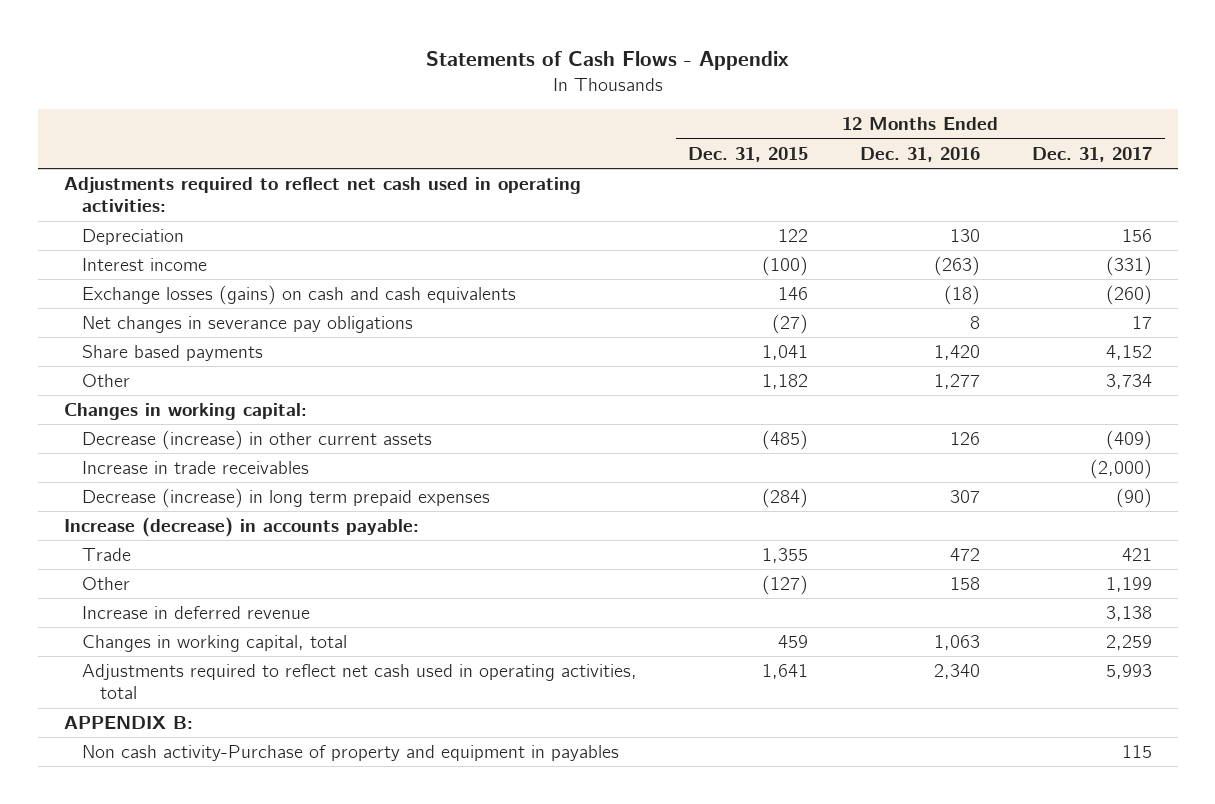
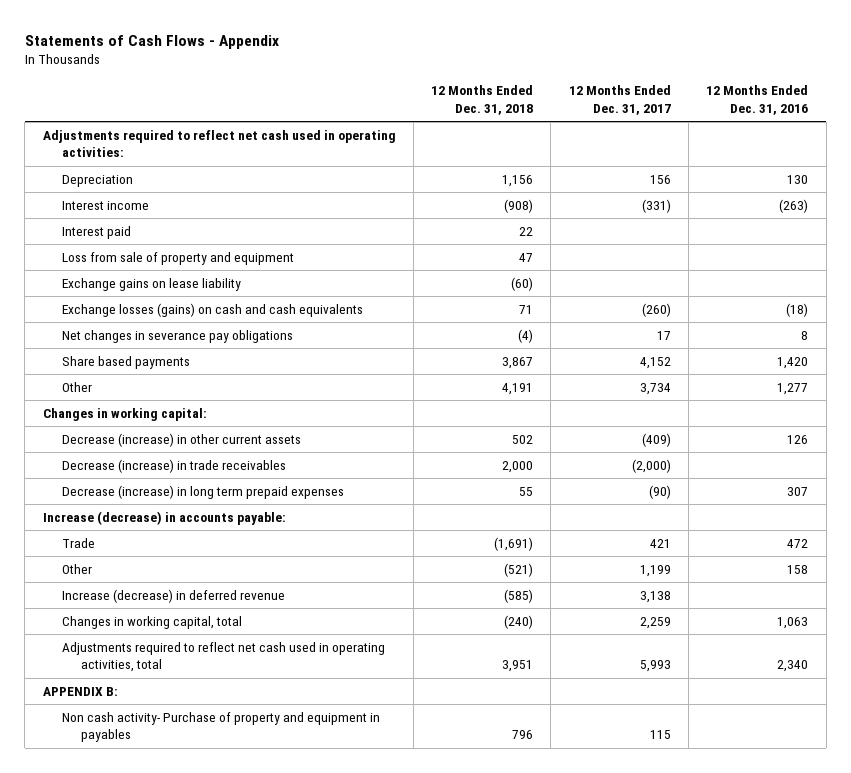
- | 12 Months Ended Dec. 31, 2015 | 12 Months Ended Dec. 31, 2016 | 12 Months Ended Dec. 31, 2017
+ | 12 Months Ended Dec. 31, 2018 | 12 Months Ended Dec. 31, 2017 | 12 Months Ended Dec. 31, 2016
+ Interest paid | 22 | |
+ Loss from sale of property and equipment | 47 | |
+ Exchange gains on lease liability | (60) | |
- Increase in trade receivables | | | (2,000)
+ Decrease (increase) in trade receivables | 2,000 | (2,000) |
- Increase in deferred revenue | | | 3,138
+ Increase (decrease) in deferred revenue | (585) | 3,138 |
- Non cash activity-Purchase of property and equipment in payables | | | 115
+ Non cash activity- Purchase of property and equipment in payables | 796 | 115 |

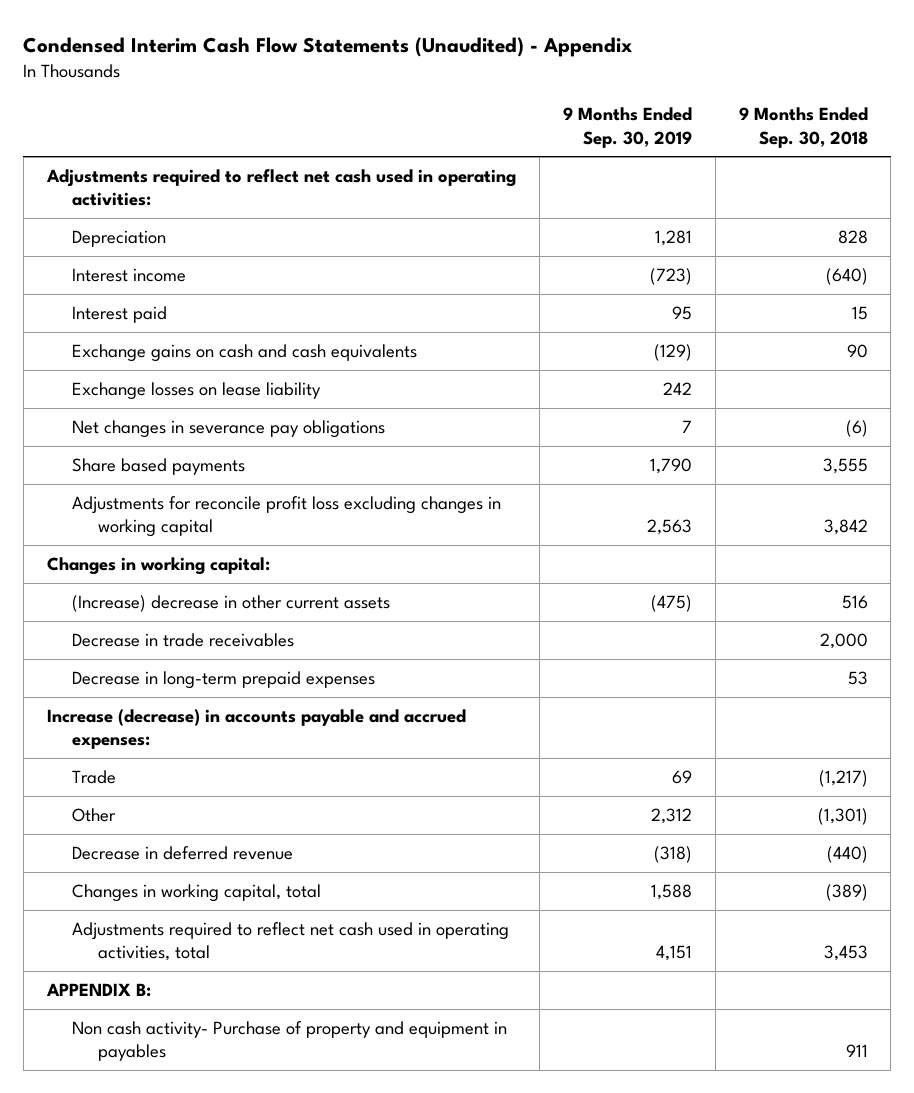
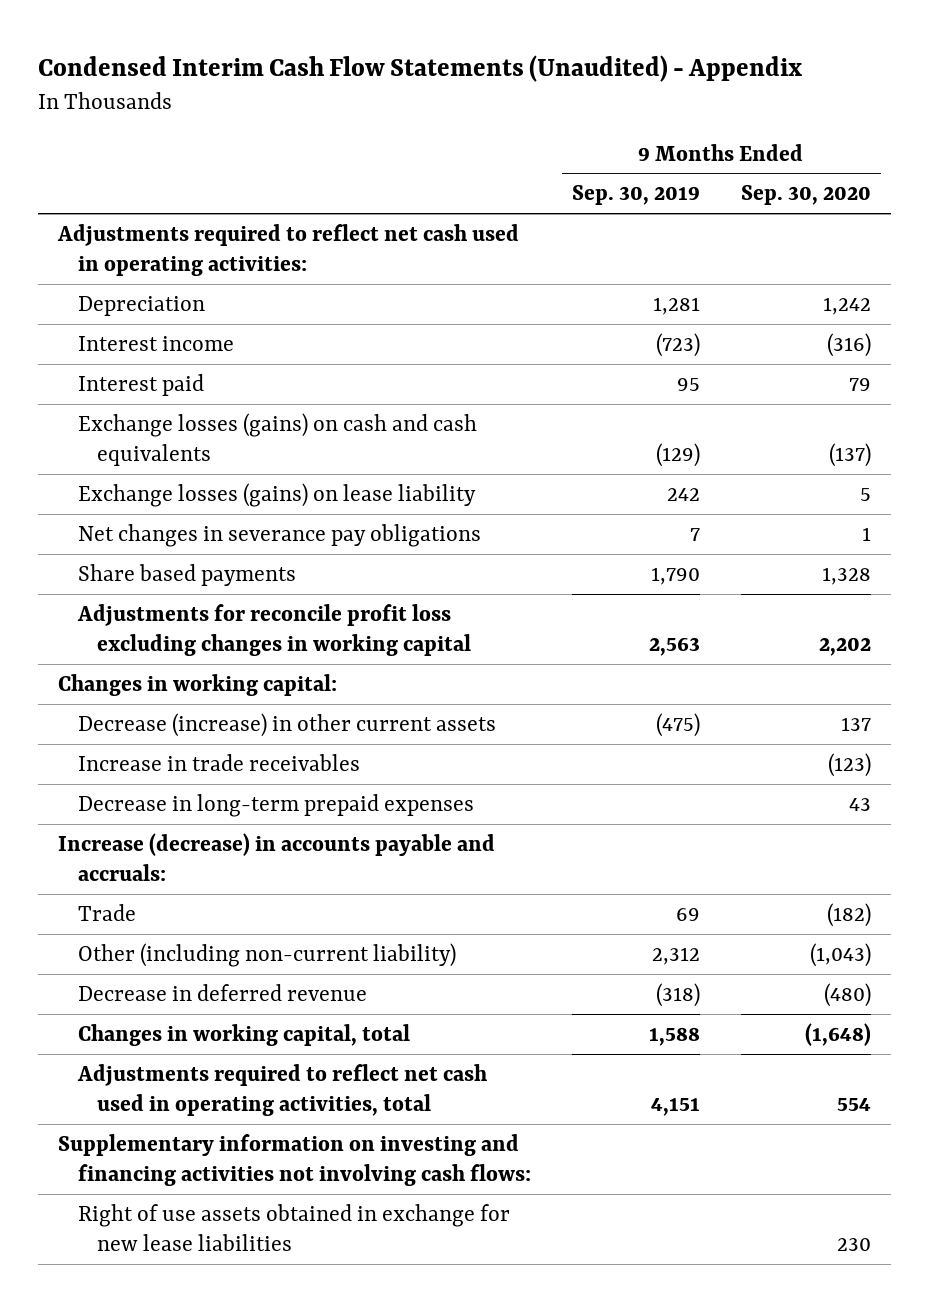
- | 9 Months Ended Sep. 30, 2019 | 9 Months Ended Sep. 30, 2018
+ | 9 Months Ended Sep. 30, 2019 | 9 Months Ended Sep. 30, 2020
- Exchange gains on cash and cash equivalents | (129) | 90
- Exchange losses on lease liability | 242 |
+ Exchange losses (gains) on cash and cash equivalents | (129) | (137)
+ Exchange losses (gains) on lease liability | 242 | 5
- (Increase) decrease in other current assets | (475) | 516
- Decrease in trade receivables | | 2,000
+ Decrease (increase) in other current assets | (475) | 137
+ Increase in trade receivables | | (123)
- Increase (decrease) in accounts payable and accrued expenses:
+ Increase (decrease) in accounts payable and accruals:
- Other | 2,312 | (1,301)
+ Other (including non-current liability) | 2,312 | (1,043)
- APPENDIX B:
- Non cash activity- Purchase of property and equipment in payables | | 911
+ Supplementary information on investing and financing activities not involving cash flows:
+ Right of use assets obtained in exchange for new lease liabilities | | 230

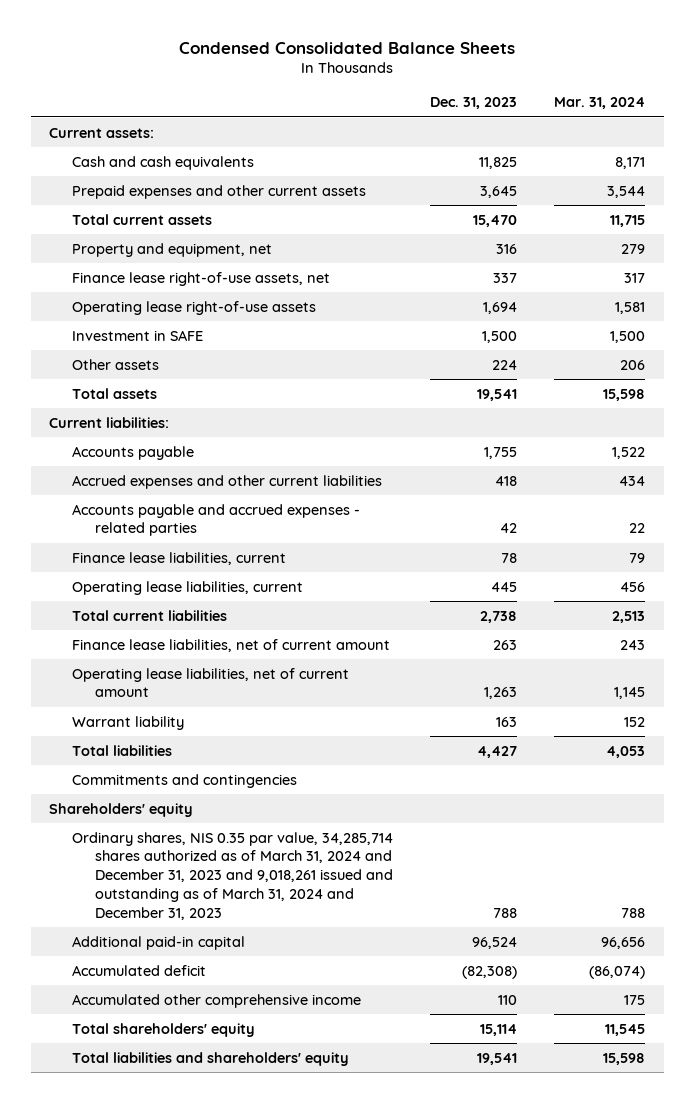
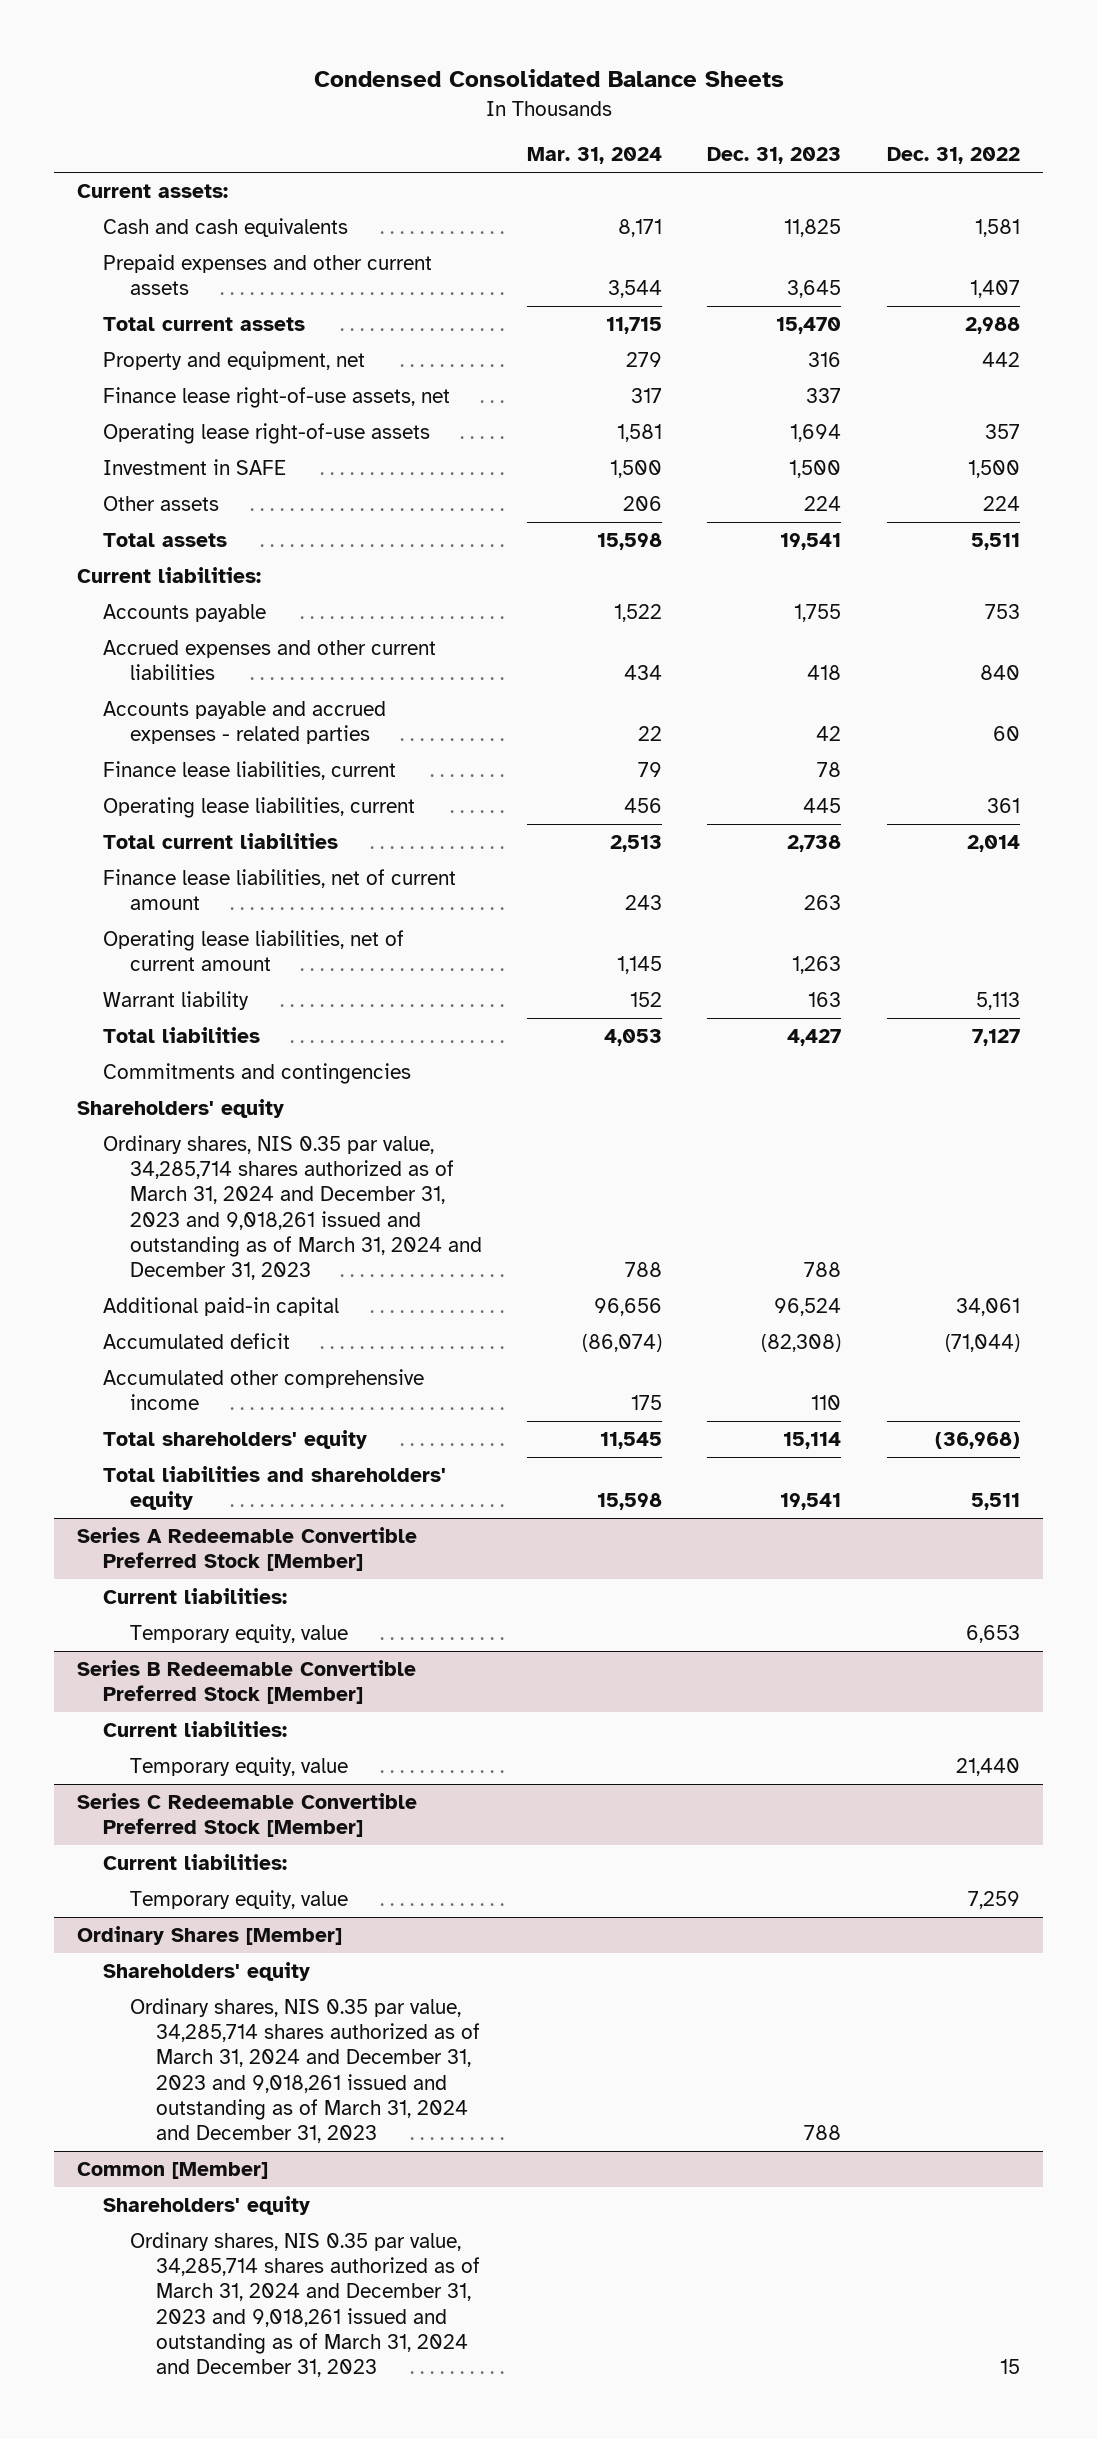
- | Dec. 31, 2023 | Mar. 31, 2024
+ | Mar. 31, 2024 | Dec. 31, 2023 | Dec. 31, 2022
+ Series A Redeemable Convertible Preferred Stock [Member]
+ Current liabilities:
+ Temporary equity, value | | | 6,653
+ Series B Redeemable Convertible Preferred Stock [Member]
+ Current liabilities:
+ Temporary equity, value | | | 21,440
+ Series C Redeemable Convertible Preferred Stock [Member]
+ Current liabilities:
+ Temporary equity, value | | | 7,259
+ Ordinary Shares [Member]
+ Shareholders' equity
+ Ordinary shares, NIS 0.35 par value, 34,285,714 shares authorized as of March 31, 2024 and December 31, 2023 and 9,018,261 issued and outstanding as of March 31, 2024 and December 31, 2023 | | 788 |
+ Common [Member]
+ Shareholders' equity
+ Ordinary shares, NIS 0.35 par value, 34,285,714 shares authorized as of March 31, 2024 and December 31, 2023 and 9,018,261 issued and outstanding as of March 31, 2024 and December 31, 2023 | | | 15

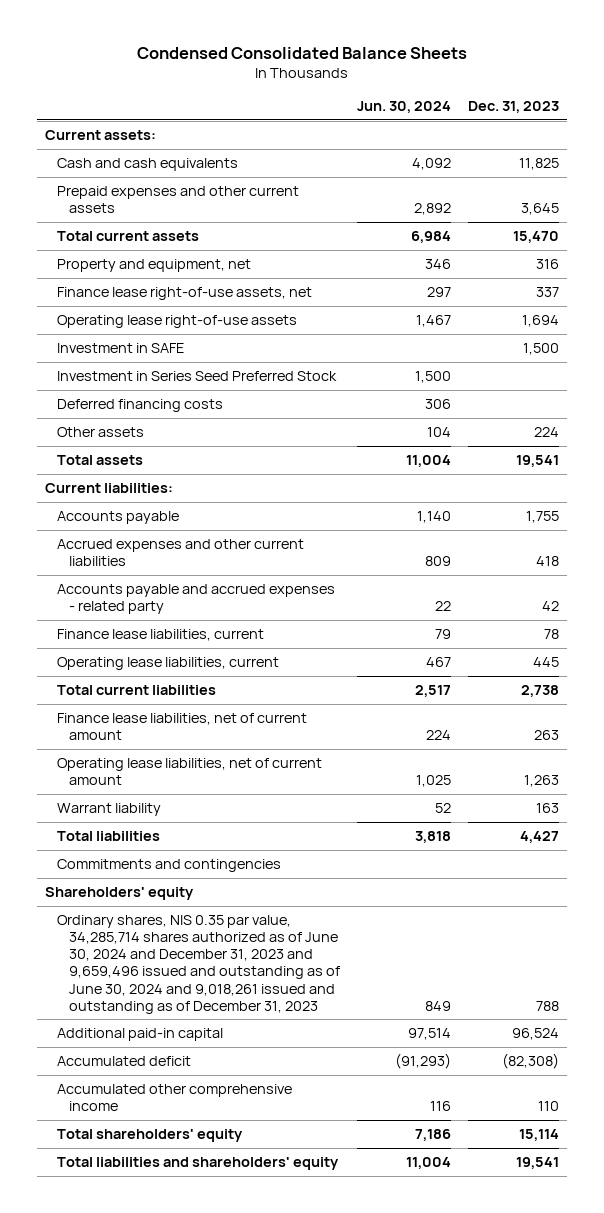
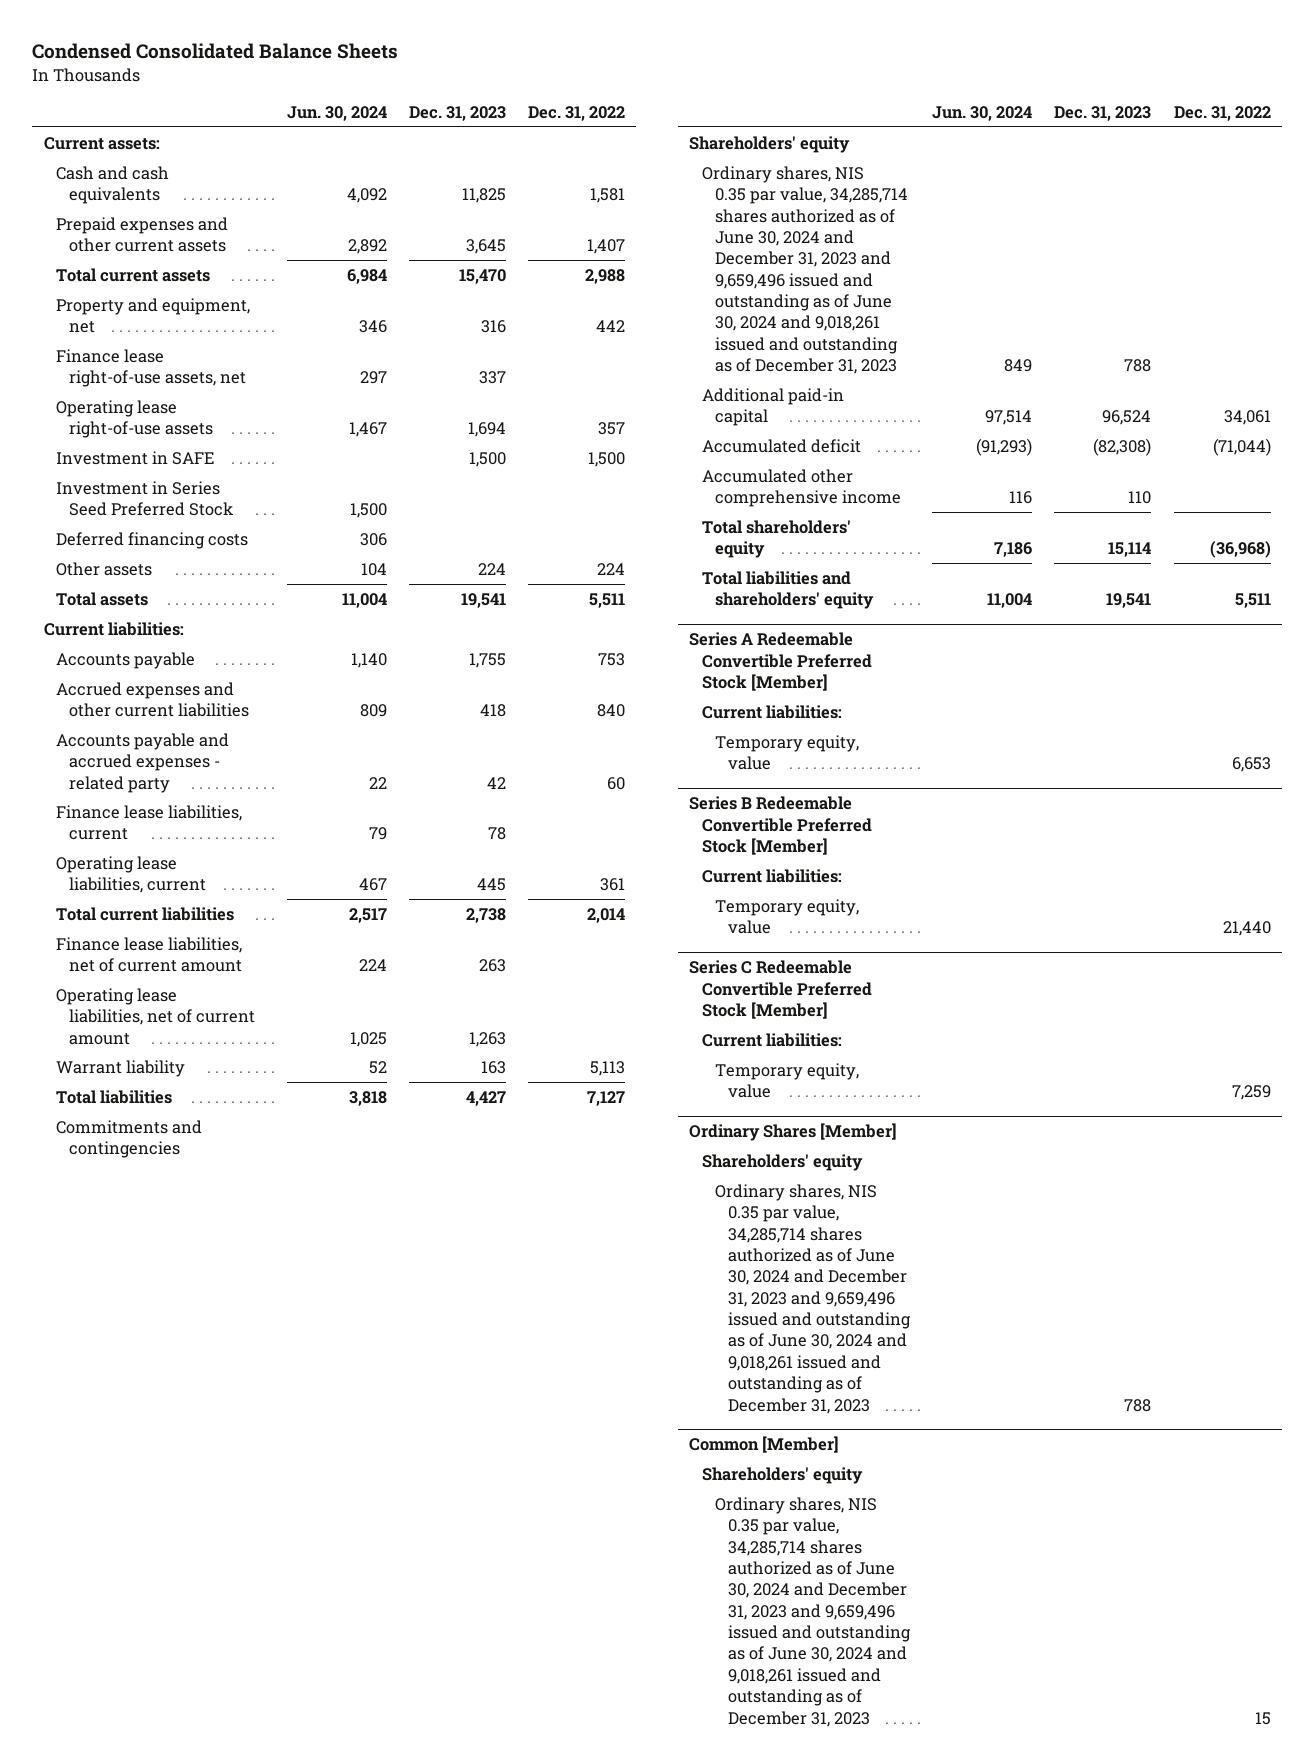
- | Jun. 30, 2024 | Dec. 31, 2023
+ | Jun. 30, 2024 | Dec. 31, 2023 | Dec. 31, 2022
+ Series A Redeemable Convertible Preferred Stock [Member]
+ Current liabilities:
+ Temporary equity, value | | | 6,653
+ Series B Redeemable Convertible Preferred Stock [Member]
+ Current liabilities:
+ Temporary equity, value | | | 21,440
+ Series C Redeemable Convertible Preferred Stock [Member]
+ Current liabilities:
+ Temporary equity, value | | | 7,259
+ Ordinary Shares [Member]
+ Shareholders' equity
+ Ordinary shares, NIS 0.35 par value, 34,285,714 shares authorized as of June 30, 2024 and December 31, 2023 and 9,659,496 issued and outstanding as of June 30, 2024 and 9,018,261 issued and outstanding as of December 31, 2023 | | 788 |
+ Common [Member]
+ Shareholders' equity
+ Ordinary shares, NIS 0.35 par value, 34,285,714 shares authorized as of June 30, 2024 and December 31, 2023 and 9,659,496 issued and outstanding as of June 30, 2024 and 9,018,261 issued and outstanding as of December 31, 2023 | | | 15

